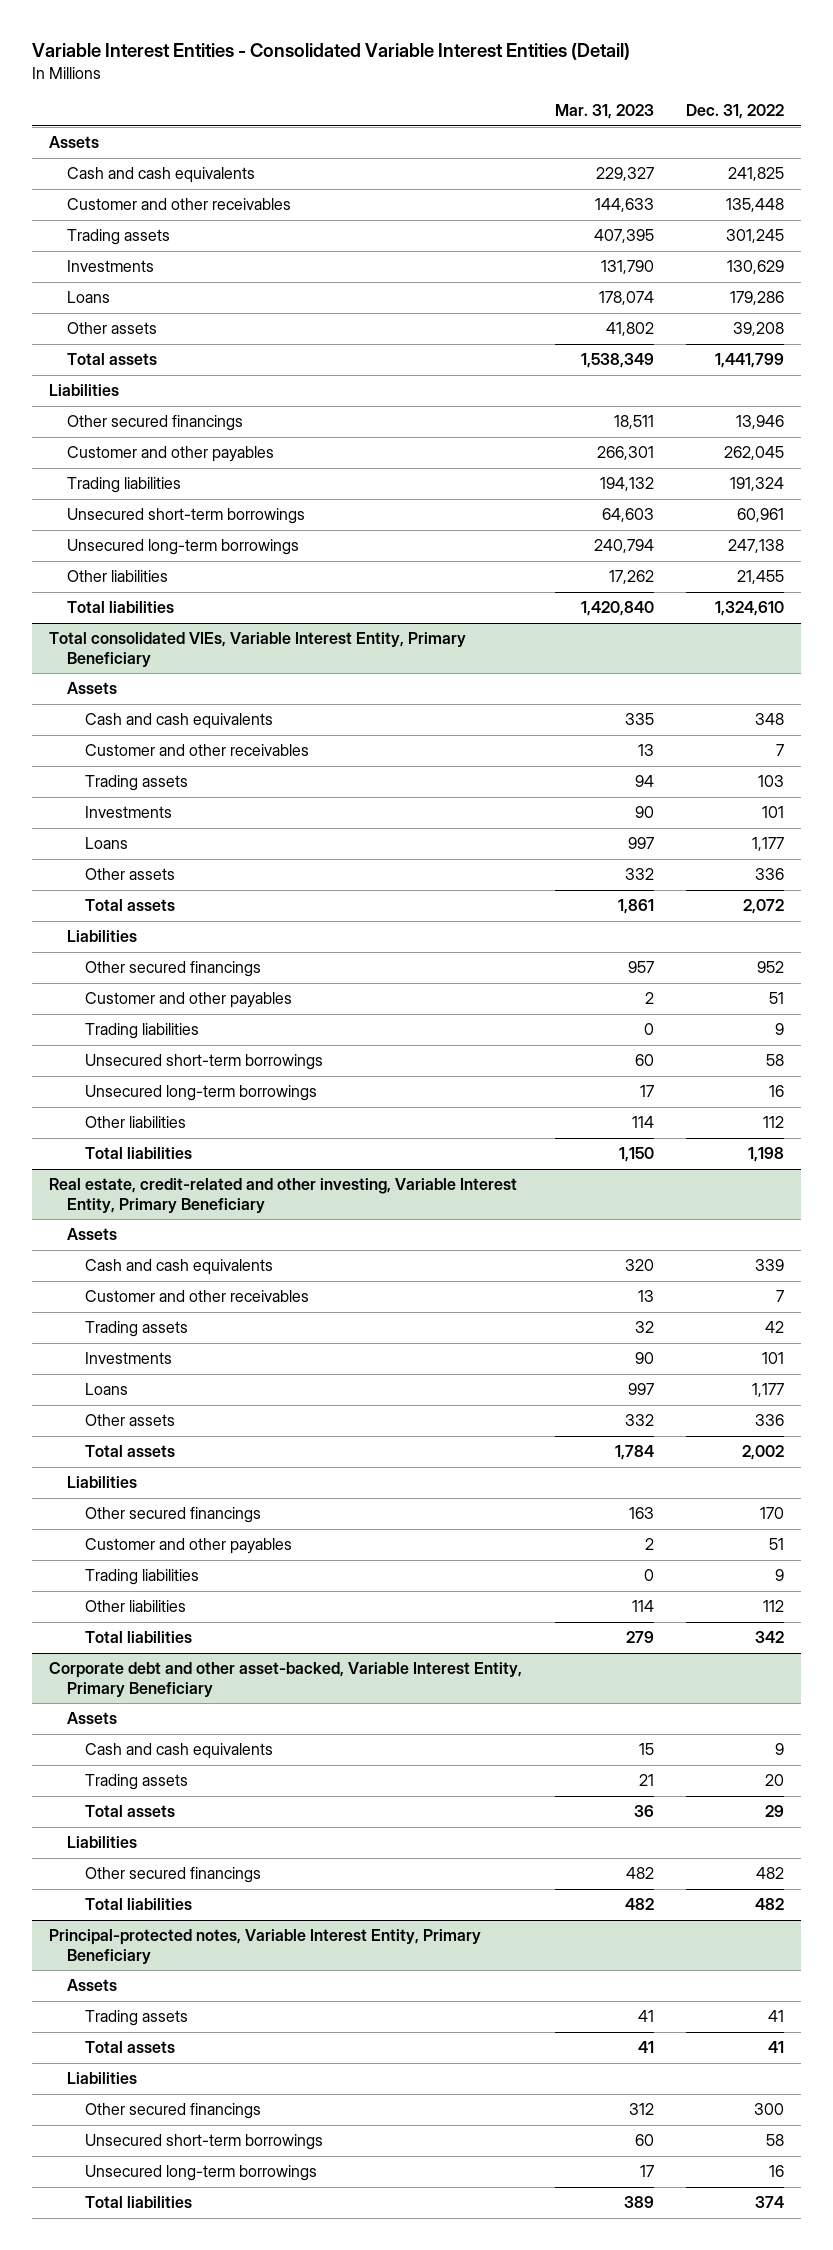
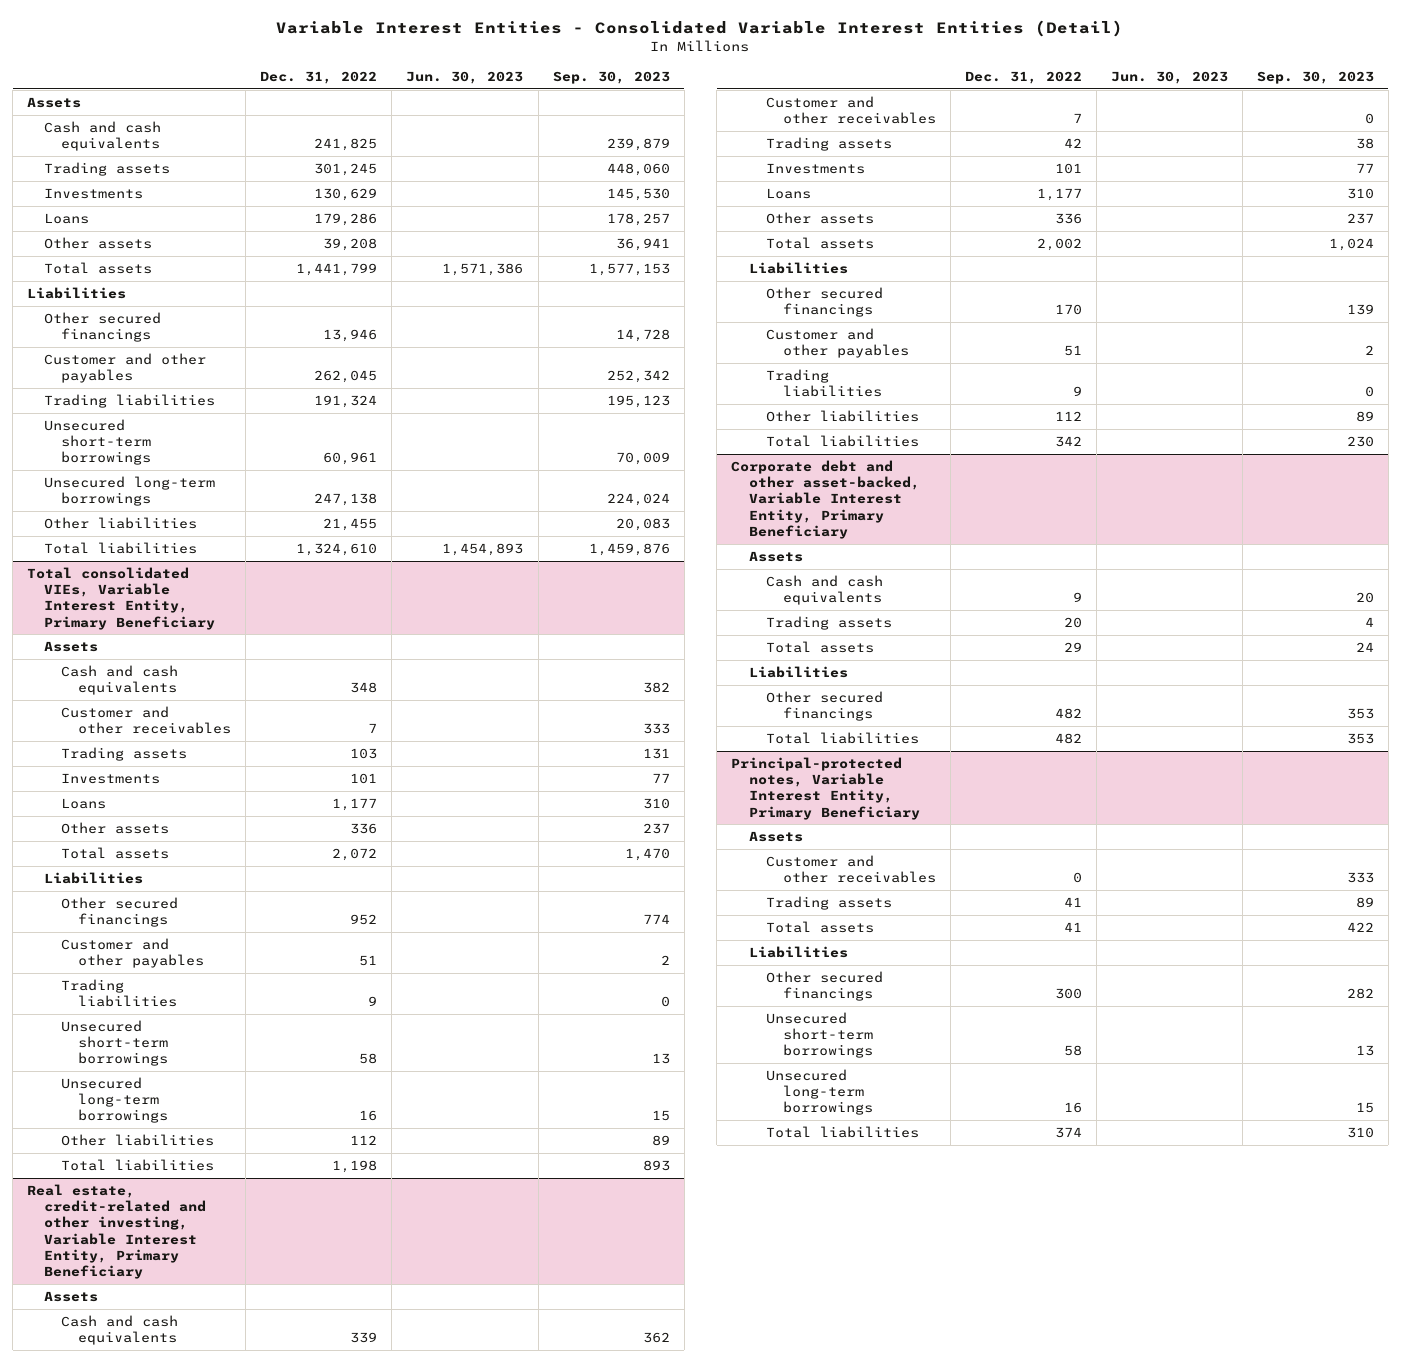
- | Mar. 31, 2023 | Dec. 31, 2022
+ | Dec. 31, 2022 | Jun. 30, 2023 | Sep. 30, 2023
- Customer and other receivables | 144,633 | 135,448
@ Principal-protected notes, Variable Interest Entity, Primary Beneficiary
+ Customer and other receivables | 0 | | 333

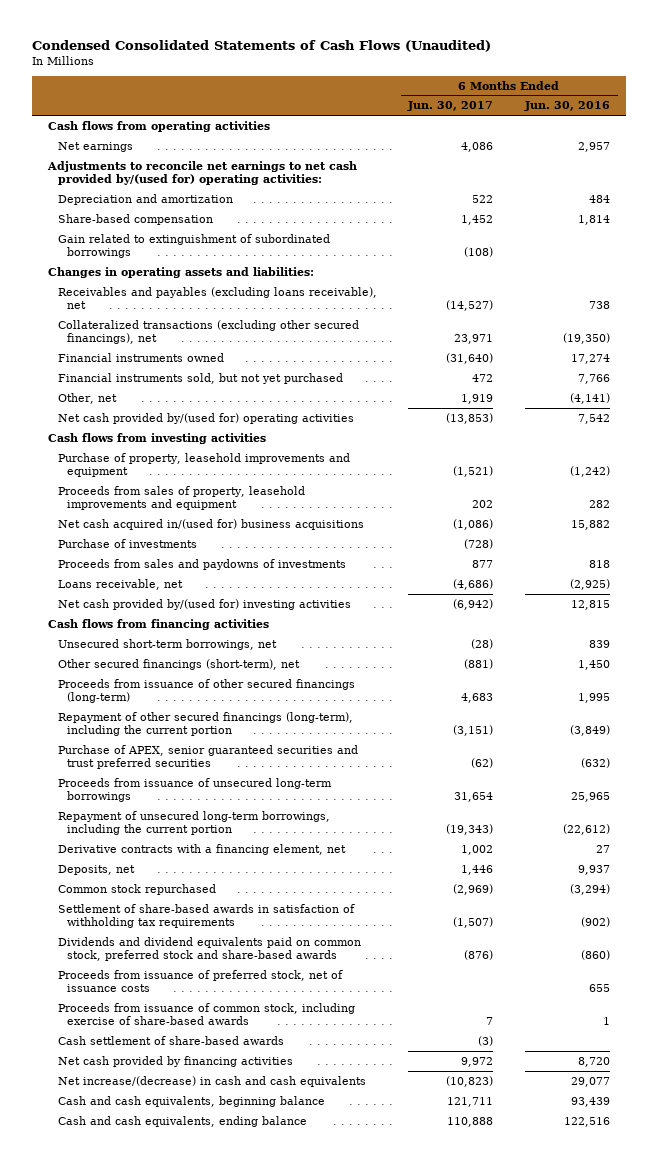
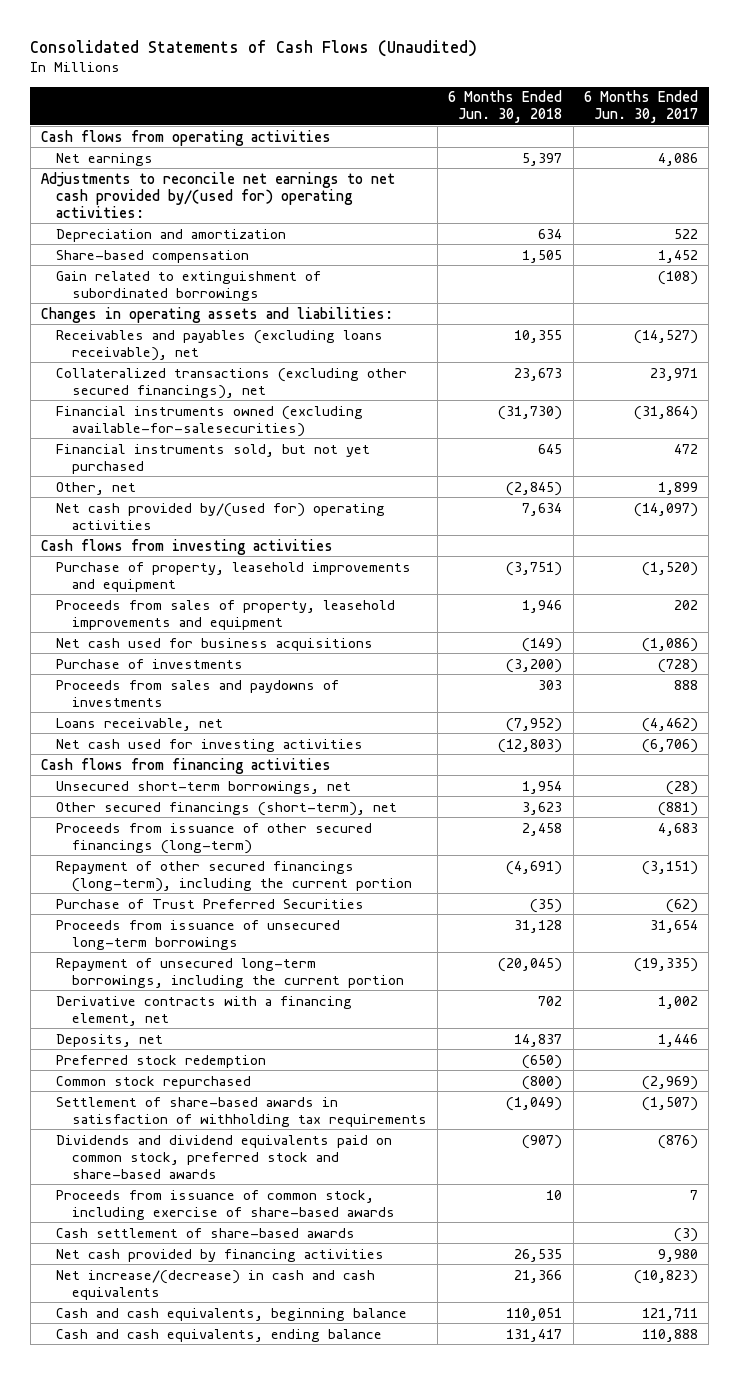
- Condensed Consolidated Statements of Cash Flows (Unaudited)
+ Consolidated Statements of Cash Flows (Unaudited)
- | 6 Months Ended Jun. 30, 2017 | 6 Months Ended Jun. 30, 2016
+ | 6 Months Ended Jun. 30, 2018 | 6 Months Ended Jun. 30, 2017
- Financial instruments owned | (31,640) | 17,274
+ Financial instruments owned (excluding available-for-salesecurities) | (31,730) | (31,864)
- Other, net | 1,919 | (4,141)
- Net cash provided by/(used for) operating activities | (13,853) | 7,542
+ Other, net | (2,845) | 1,899
+ Net cash provided by/(used for) operating activities | 7,634 | (14,097)
- Purchase of property, leasehold improvements and equipment | (1,521) | (1,242)
+ Purchase of property, leasehold improvements and equipment | (3,751) | (1,520)
- Net cash acquired in/(used for) business acquisitions | (1,086) | 15,882
+ Net cash used for business acquisitions | (149) | (1,086)
- Proceeds from sales and paydowns of investments | 877 | 818
- Loans receivable, net | (4,686) | (2,925)
- Net cash provided by/(used for) investing activities | (6,942) | 12,815
+ Proceeds from sales and paydowns of investments | 303 | 888
+ Loans receivable, net | (7,952) | (4,462)
+ Net cash used for investing activities | (12,803) | (6,706)
- Purchase of APEX, senior guaranteed securities and trust preferred securities | (62) | (632)
+ Purchase of Trust Preferred Securities | (35) | (62)
- Repayment of unsecured long-term borrowings, including the current portion | (19,343) | (22,612)
+ Repayment of unsecured long-term borrowings, including the current portion | (20,045) | (19,335)
+ Preferred stock redemption | (650) |
- Proceeds from issuance of preferred stock, net of issuance costs | | 655
- Net cash provided by financing activities | 9,972 | 8,720
+ Net cash provided by financing activities | 26,535 | 9,980

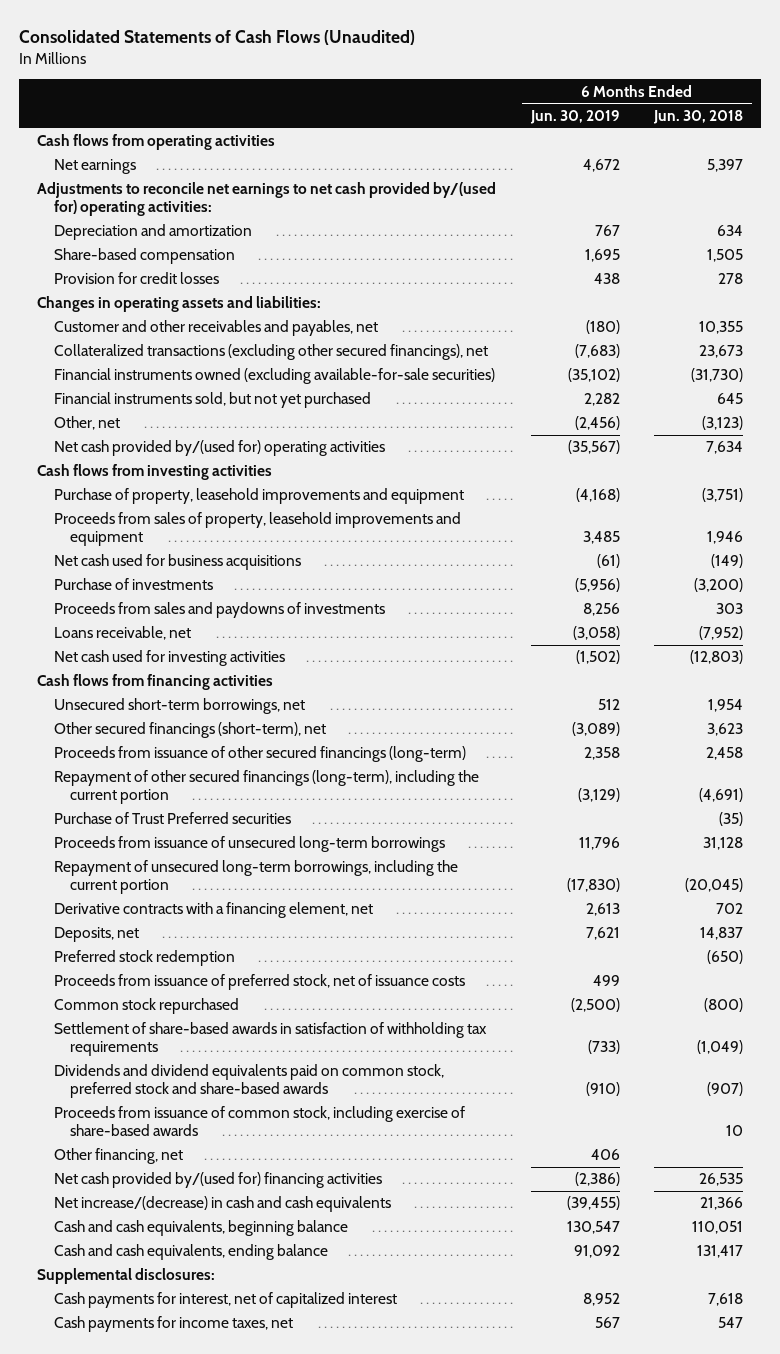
- | 6 Months Ended Jun. 30, 2018 | 6 Months Ended Jun. 30, 2017
+ | 6 Months Ended Jun. 30, 2019 | 6 Months Ended Jun. 30, 2018
- Gain related to extinguishment of subordinated borrowings | | (108)
+ Provision for credit losses | 438 | 278
- Receivables and payables (excluding loans receivable), net | 10,355 | (14,527)
+ Customer and other receivables and payables, net | (180) | 10,355
- Financial instruments owned (excluding available-for-salesecurities) | (31,730) | (31,864)
+ Financial instruments owned (excluding available-for-sale securities) | (35,102) | (31,730)
- Other, net | (2,845) | 1,899
+ Other, net | (2,456) | (3,123)
- Purchase of Trust Preferred Securities | (35) | (62)
+ Purchase of Trust Preferred securities | | (35)
+ Proceeds from issuance of preferred stock, net of issuance costs | 499 |
- Cash settlement of share-based awards | | (3)
- Net cash provided by financing activities | 26,535 | 9,980
+ Other financing, net | 406 |
+ Net cash provided by/(used for) financing activities | (2,386) | 26,535
+ Supplemental disclosures:
+ Cash payments for interest, net of capitalized interest | 8,952 | 7,618
+ Cash payments for income taxes, net | 567 | 547

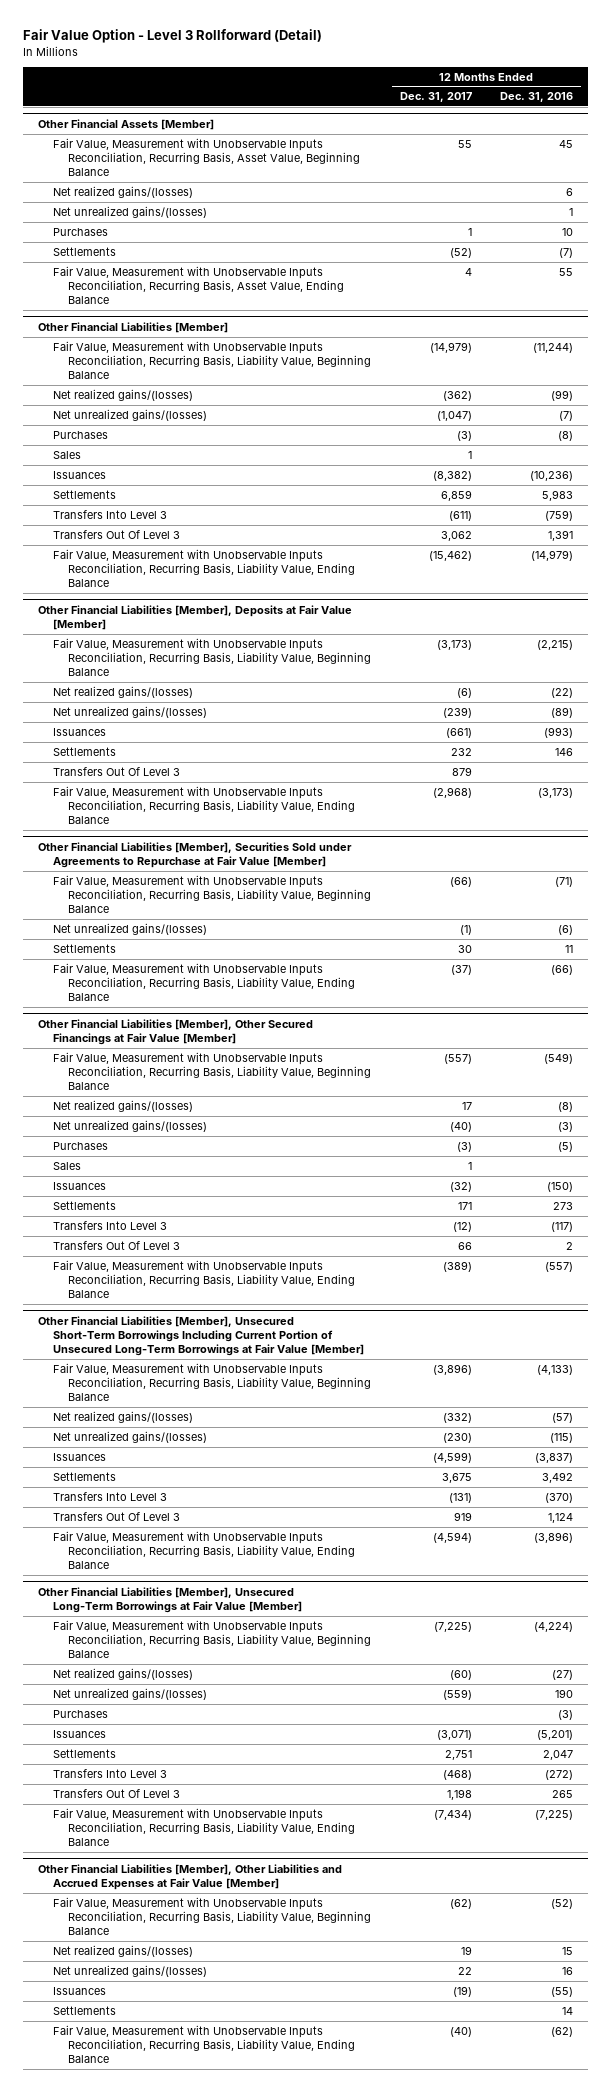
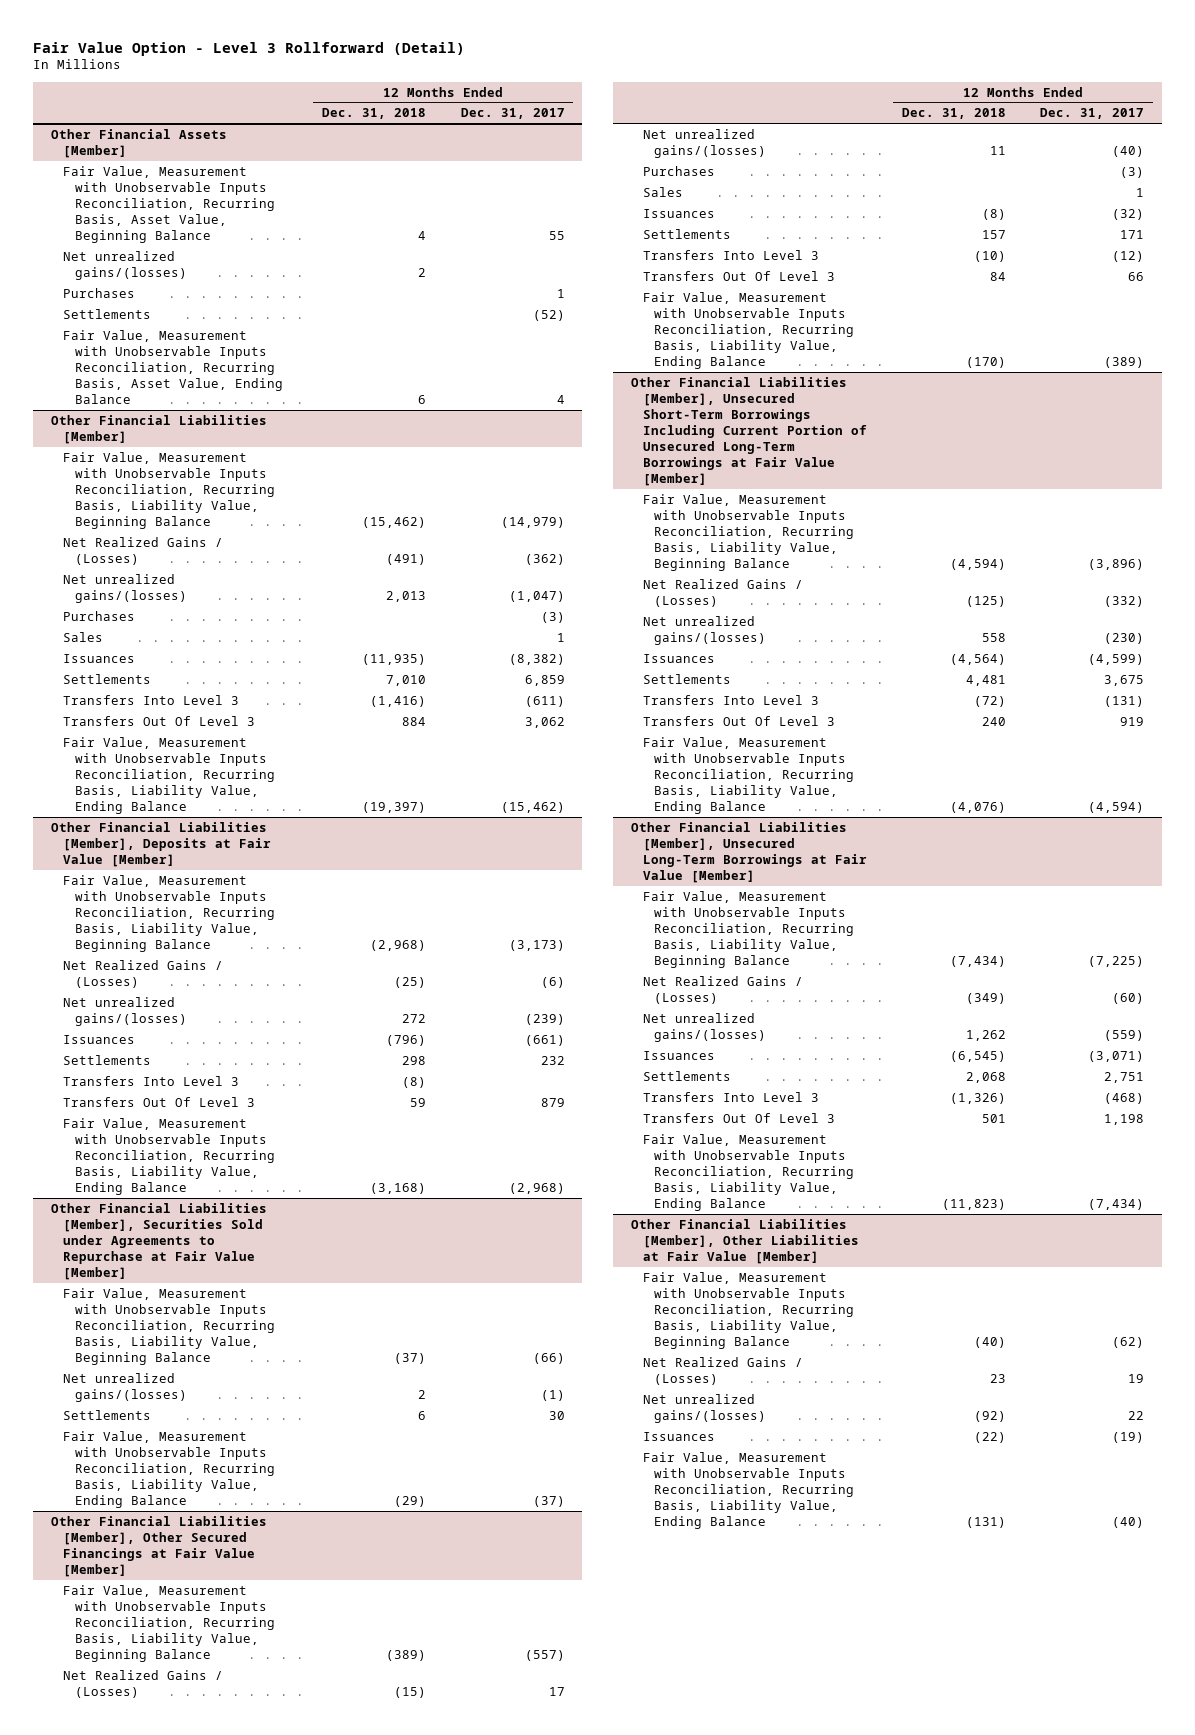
- | 12 Months Ended Dec. 31, 2017 | 12 Months Ended Dec. 31, 2016
+ | 12 Months Ended Dec. 31, 2018 | 12 Months Ended Dec. 31, 2017
@ Other Financial Assets [Member]
- Net realized gains/(losses) | | 6
@ Other Financial Liabilities [Member]
- Net realized gains/(losses) | (362) | (99)
+ Net Realized Gains / (Losses) | (491) | (362)
@ Other Financial Liabilities [Member], Deposits at Fair Value [Member]
- Net realized gains/(losses) | (6) | (22)
+ Net Realized Gains / (Losses) | (25) | (6)
+ Transfers Into Level 3 | (8) |
@ Other Financial Liabilities [Member], Other Secured Financings at Fair Value [Member]
- Net realized gains/(losses) | 17 | (8)
+ Net Realized Gains / (Losses) | (15) | 17
@ Other Financial Liabilities [Member], Unsecured Short-Term Borrowings Including Current Portion of Unsecured Long-Term Borrowings at Fair Value [Member]
- Net realized gains/(losses) | (332) | (57)
+ Net Realized Gains / (Losses) | (125) | (332)
@ Other Financial Liabilities [Member], Unsecured Long-Term Borrowings at Fair Value [Member]
- Net realized gains/(losses) | (60) | (27)
+ Net Realized Gains / (Losses) | (349) | (60)
- Purchases | | (3)
- Other Financial Liabilities [Member], Other Liabilities and Accrued Expenses at Fair Value [Member]
+ Other Financial Liabilities [Member], Other Liabilities at Fair Value [Member]
- Net realized gains/(losses) | 19 | 15
+ Net Realized Gains / (Losses) | 23 | 19
- Settlements | | 14

